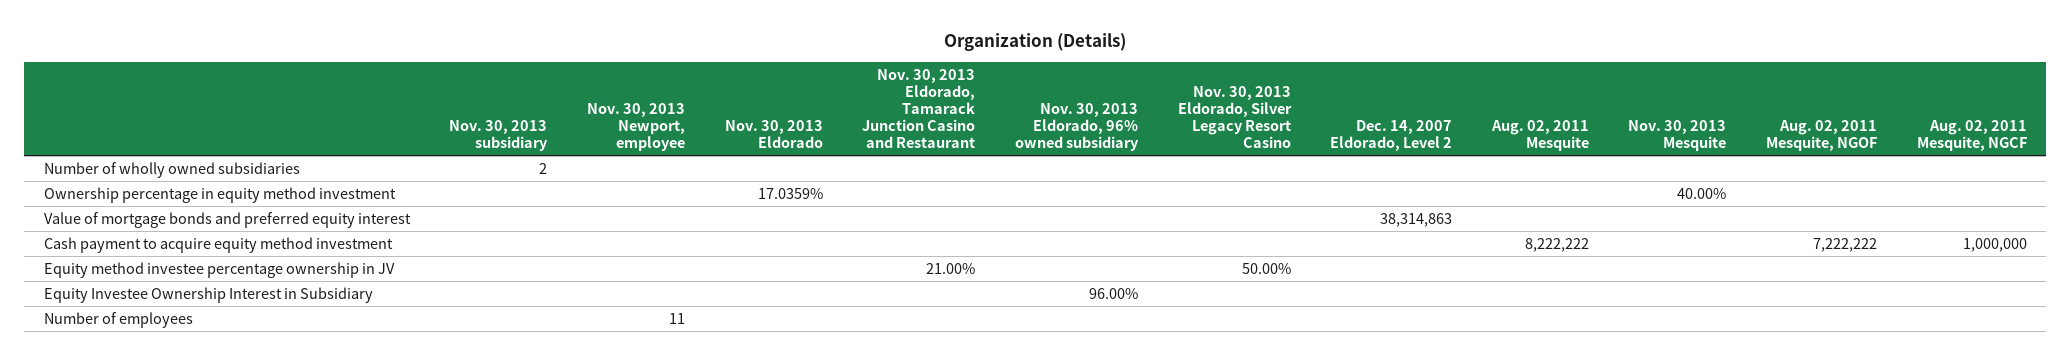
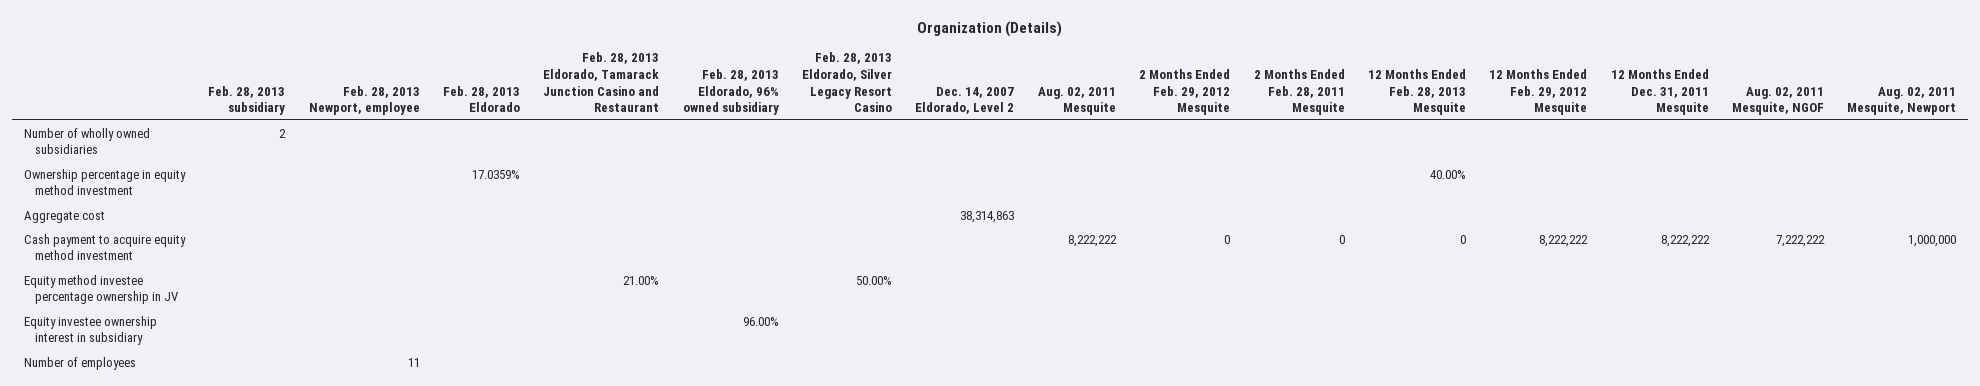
- | Nov. 30, 2013 subsidiary | Nov. 30, 2013 Newport, employee | Nov. 30, 2013 Eldorado | Nov. 30, 2013 Eldorado, Tamarack Junction Casino and Restaurant | Nov. 30, 2013 Eldorado, 96% owned subsidiary | Nov. 30, 2013 Eldorado, Silver Legacy Resort Casino | Dec. 14, 2007 Eldorado, Level 2 | Aug. 02, 2011 Mesquite | Nov. 30, 2013 Mesquite | Aug. 02, 2011 Mesquite, NGOF | Aug. 02, 2011 Mesquite, NGCF
+ | Feb. 28, 2013 subsidiary | Feb. 28, 2013 Newport, employee | Feb. 28, 2013 Eldorado | Feb. 28, 2013 Eldorado, Tamarack Junction Casino and Restaurant | Feb. 28, 2013 Eldorado, 96% owned subsidiary | Feb. 28, 2013 Eldorado, Silver Legacy Resort Casino | Dec. 14, 2007 Eldorado, Level 2 | Aug. 02, 2011 Mesquite | 2 Months Ended Feb. 29, 2012 Mesquite | 2 Months Ended Feb. 28, 2011 Mesquite | 12 Months Ended Feb. 28, 2013 Mesquite | 12 Months Ended Feb. 29, 2012 Mesquite | 12 Months Ended Dec. 31, 2011 Mesquite | Aug. 02, 2011 Mesquite, NGOF | Aug. 02, 2011 Mesquite, Newport
- Value of mortgage bonds and preferred equity interest | | | | | | | 38,314,863 | | | |
+ Aggregate cost | | | | | | | 38,314,863 | | | | | | | |
- Equity Investee Ownership Interest in Subsidiary | | | | | 96.00% | | | | | |
+ Equity investee ownership interest in subsidiary | | | | | 96.00% | | | | | | | | | |

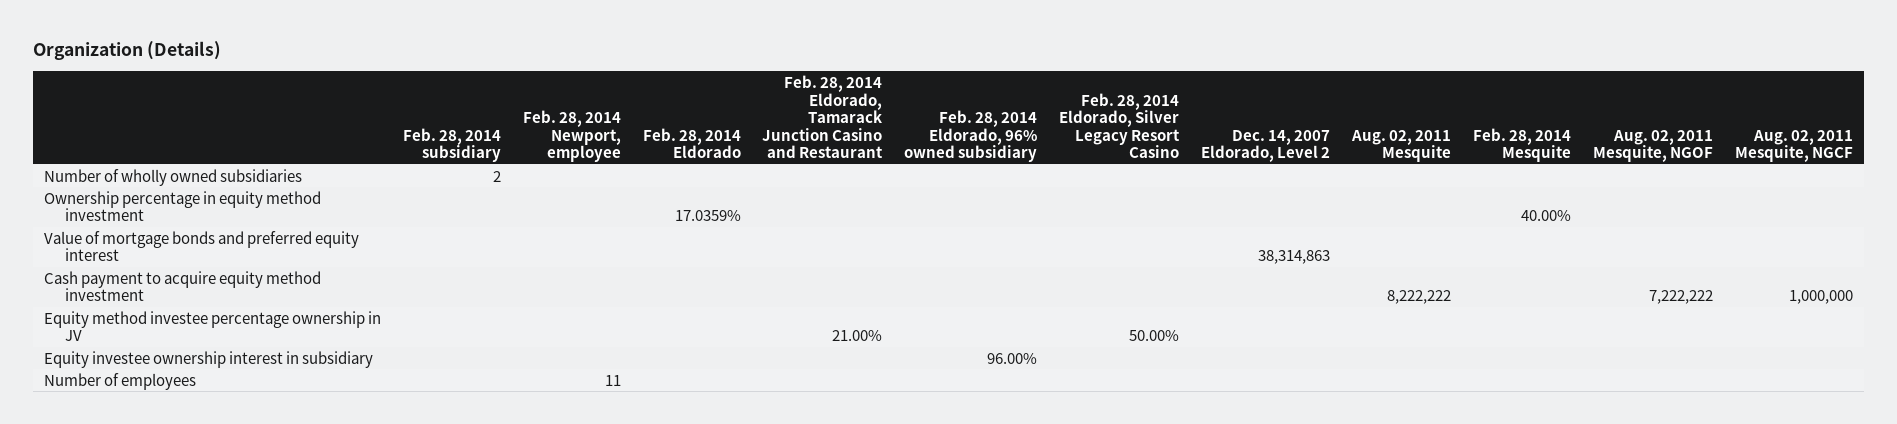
- | Feb. 28, 2013 subsidiary | Feb. 28, 2013 Newport, employee | Feb. 28, 2013 Eldorado | Feb. 28, 2013 Eldorado, Tamarack Junction Casino and Restaurant | Feb. 28, 2013 Eldorado, 96% owned subsidiary | Feb. 28, 2013 Eldorado, Silver Legacy Resort Casino | Dec. 14, 2007 Eldorado, Level 2 | Aug. 02, 2011 Mesquite | 2 Months Ended Feb. 29, 2012 Mesquite | 2 Months Ended Feb. 28, 2011 Mesquite | 12 Months Ended Feb. 28, 2013 Mesquite | 12 Months Ended Feb. 29, 2012 Mesquite | 12 Months Ended Dec. 31, 2011 Mesquite | Aug. 02, 2011 Mesquite, NGOF | Aug. 02, 2011 Mesquite, Newport
+ | Feb. 28, 2014 subsidiary | Feb. 28, 2014 Newport, employee | Feb. 28, 2014 Eldorado | Feb. 28, 2014 Eldorado, Tamarack Junction Casino and Restaurant | Feb. 28, 2014 Eldorado, 96% owned subsidiary | Feb. 28, 2014 Eldorado, Silver Legacy Resort Casino | Dec. 14, 2007 Eldorado, Level 2 | Aug. 02, 2011 Mesquite | Feb. 28, 2014 Mesquite | Aug. 02, 2011 Mesquite, NGOF | Aug. 02, 2011 Mesquite, NGCF
- Aggregate cost | | | | | | | 38,314,863 | | | | | | | |
+ Value of mortgage bonds and preferred equity interest | | | | | | | 38,314,863 | | | |

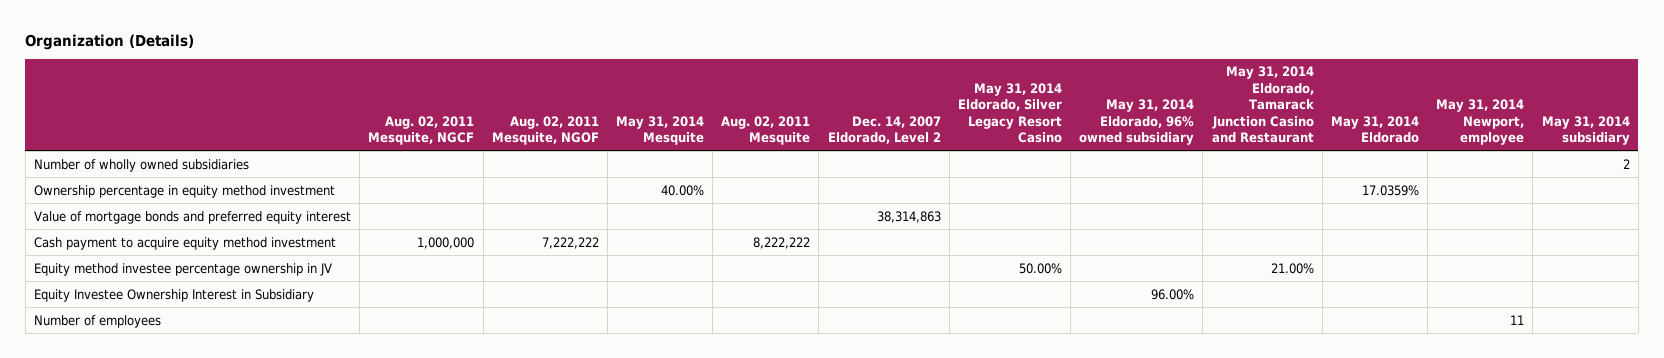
- | Feb. 28, 2014 subsidiary | Feb. 28, 2014 Newport, employee | Feb. 28, 2014 Eldorado | Feb. 28, 2014 Eldorado, Tamarack Junction Casino and Restaurant | Feb. 28, 2014 Eldorado, 96% owned subsidiary | Feb. 28, 2014 Eldorado, Silver Legacy Resort Casino | Dec. 14, 2007 Eldorado, Level 2 | Aug. 02, 2011 Mesquite | Feb. 28, 2014 Mesquite | Aug. 02, 2011 Mesquite, NGOF | Aug. 02, 2011 Mesquite, NGCF
+ | Aug. 02, 2011 Mesquite, NGCF | Aug. 02, 2011 Mesquite, NGOF | May 31, 2014 Mesquite | Aug. 02, 2011 Mesquite | Dec. 14, 2007 Eldorado, Level 2 | May 31, 2014 Eldorado, Silver Legacy Resort Casino | May 31, 2014 Eldorado, 96% owned subsidiary | May 31, 2014 Eldorado, Tamarack Junction Casino and Restaurant | May 31, 2014 Eldorado | May 31, 2014 Newport, employee | May 31, 2014 subsidiary
- Equity investee ownership interest in subsidiary | | | | | 96.00% | | | | | |
+ Equity Investee Ownership Interest in Subsidiary | | | | | | | 96.00% | | | |

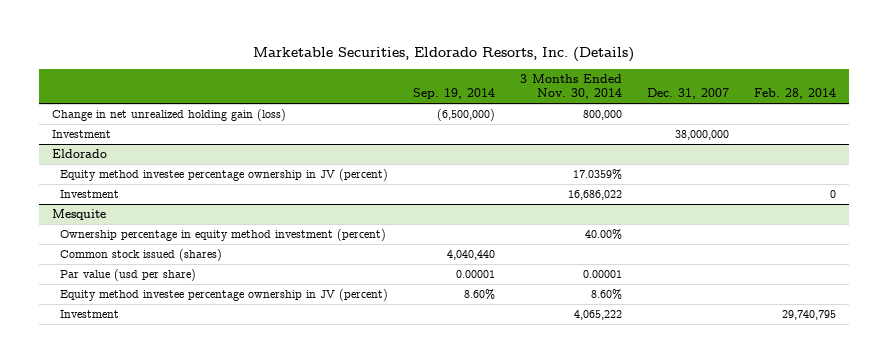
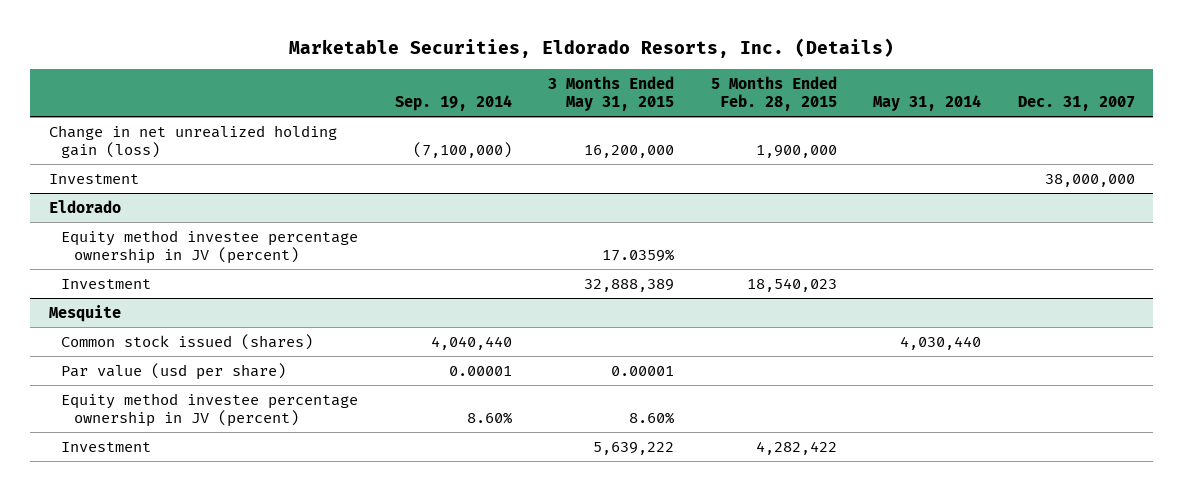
- | Sep. 19, 2014 | 3 Months Ended Nov. 30, 2014 | Dec. 31, 2007 | Feb. 28, 2014
+ | Sep. 19, 2014 | 3 Months Ended May 31, 2015 | 5 Months Ended Feb. 28, 2015 | May 31, 2014 | Dec. 31, 2007
- Change in net unrealized holding gain (loss) | (6,500,000) | 800,000 | |
+ Change in net unrealized holding gain (loss) | (7,100,000) | 16,200,000 | 1,900,000 | |
@ Mesquite
- Ownership percentage in equity method investment (percent) | | 40.00% | |

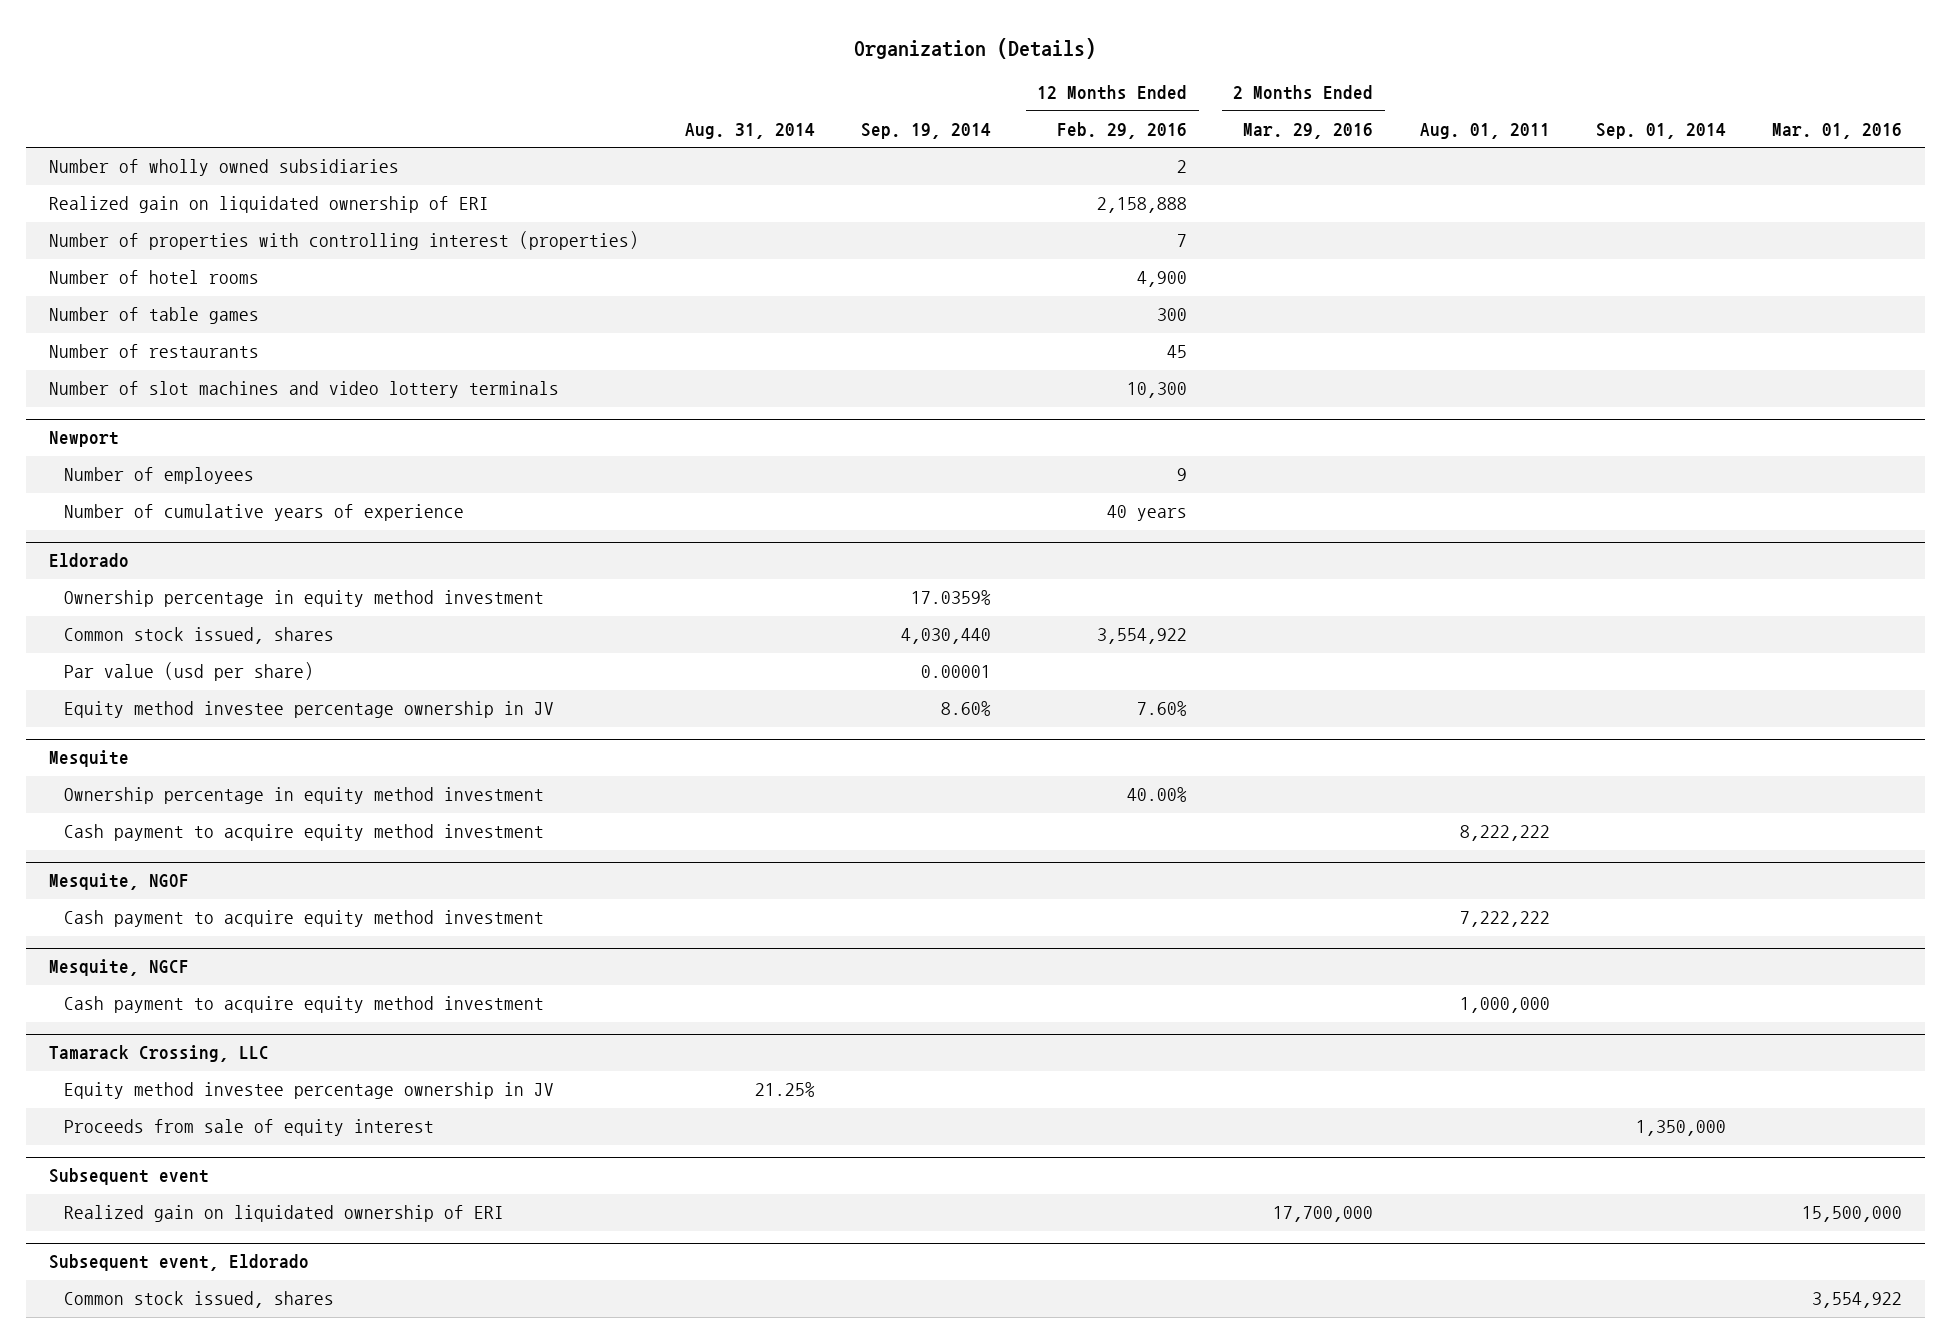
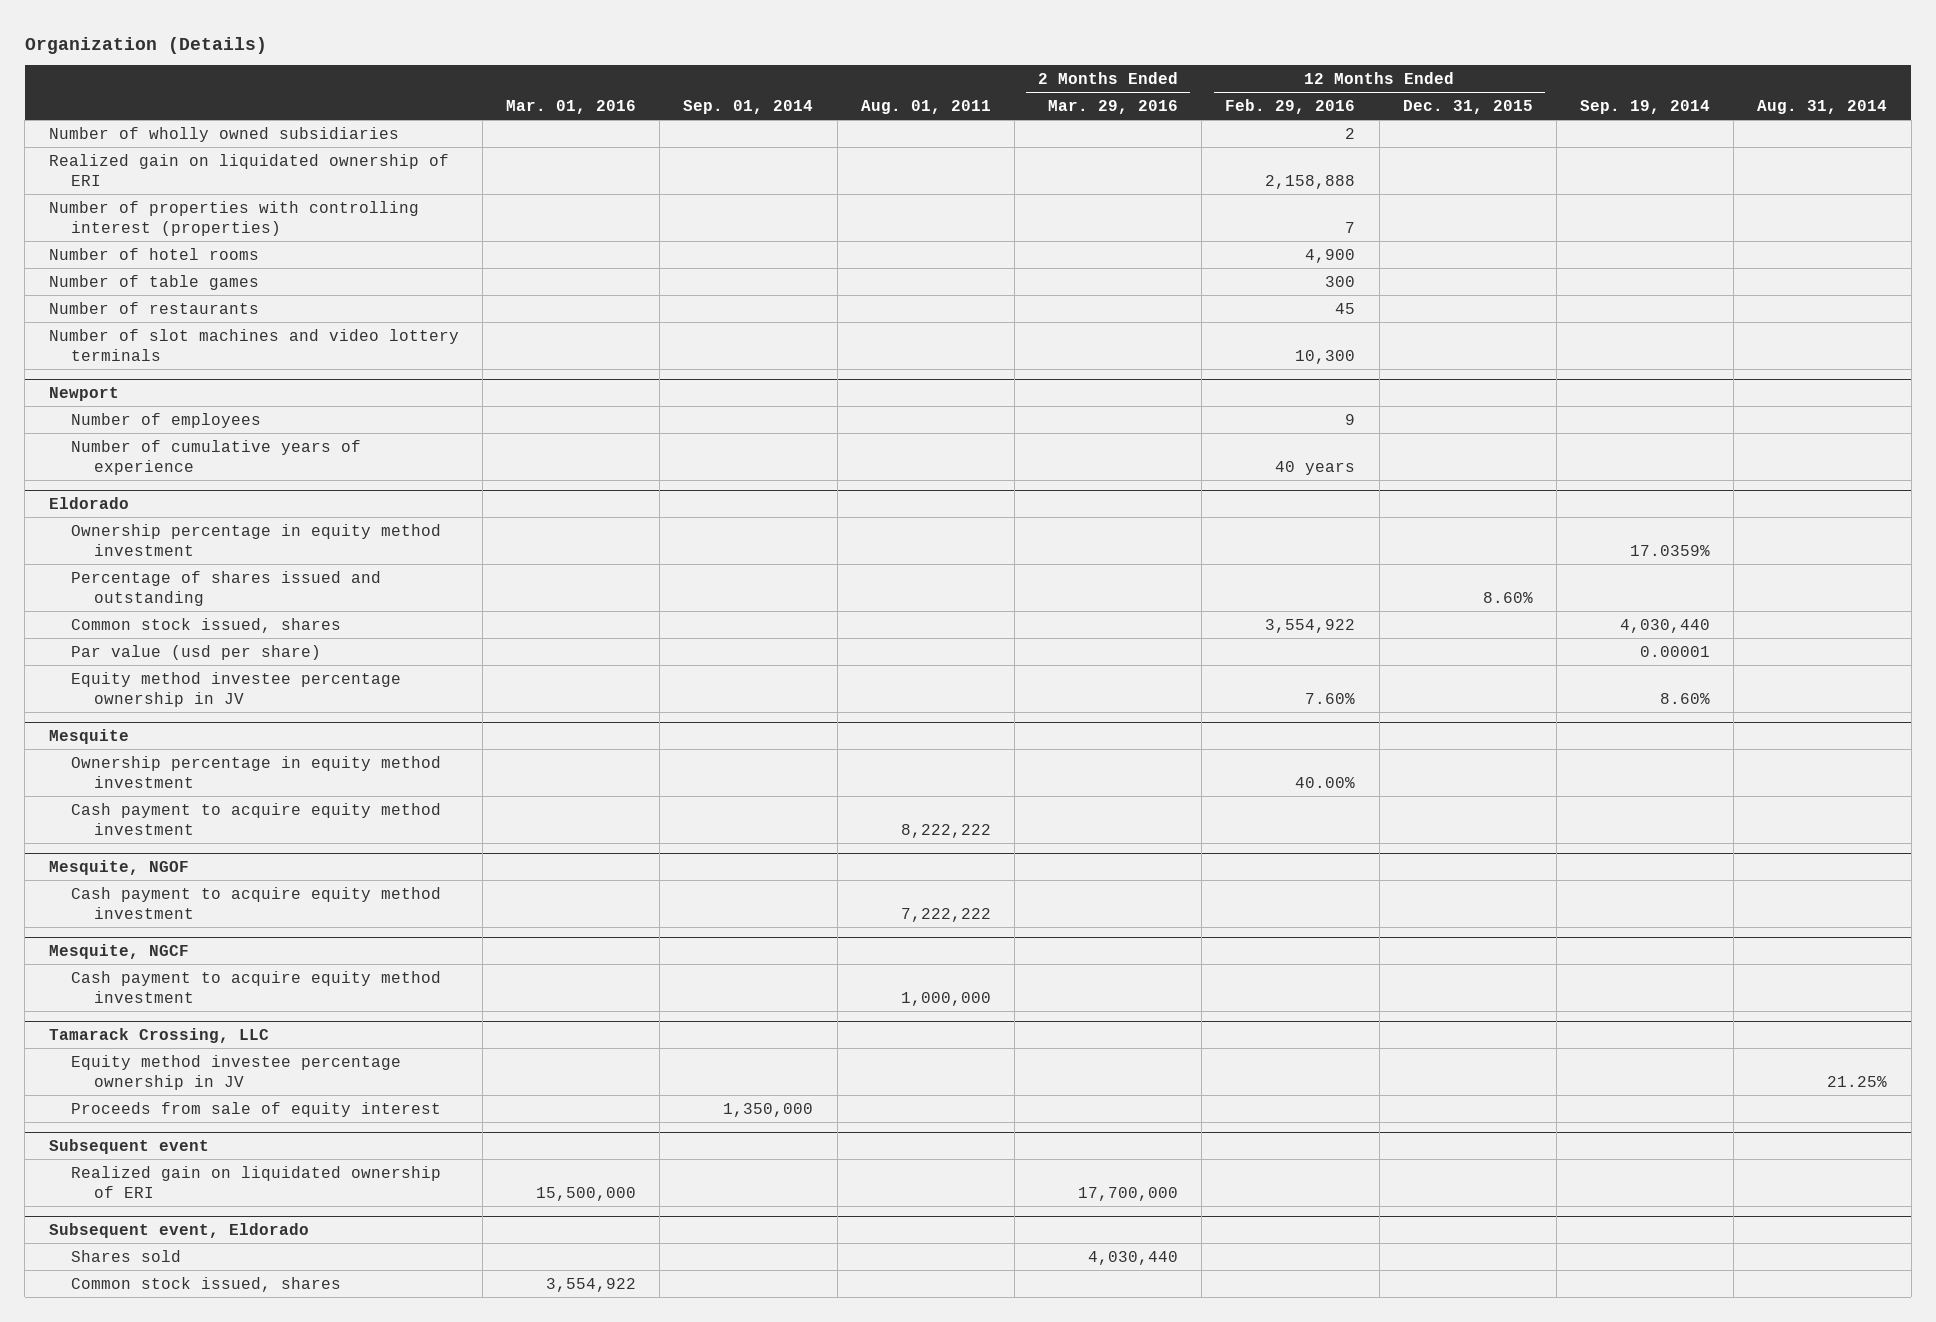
- | Aug. 31, 2014 | Sep. 19, 2014 | 12 Months Ended Feb. 29, 2016 | 2 Months Ended Mar. 29, 2016 | Aug. 01, 2011 | Sep. 01, 2014 | Mar. 01, 2016
+ | Mar. 01, 2016 | Sep. 01, 2014 | Aug. 01, 2011 | 2 Months Ended Mar. 29, 2016 | 12 Months Ended Feb. 29, 2016 | 12 Months Ended Dec. 31, 2015 | Sep. 19, 2014 | Aug. 31, 2014
@ Eldorado
+ Percentage of shares issued and outstanding | | | | | | 8.60% | |
@ Subsequent event, Eldorado
+ Shares sold | | | | 4,030,440 | | | |

